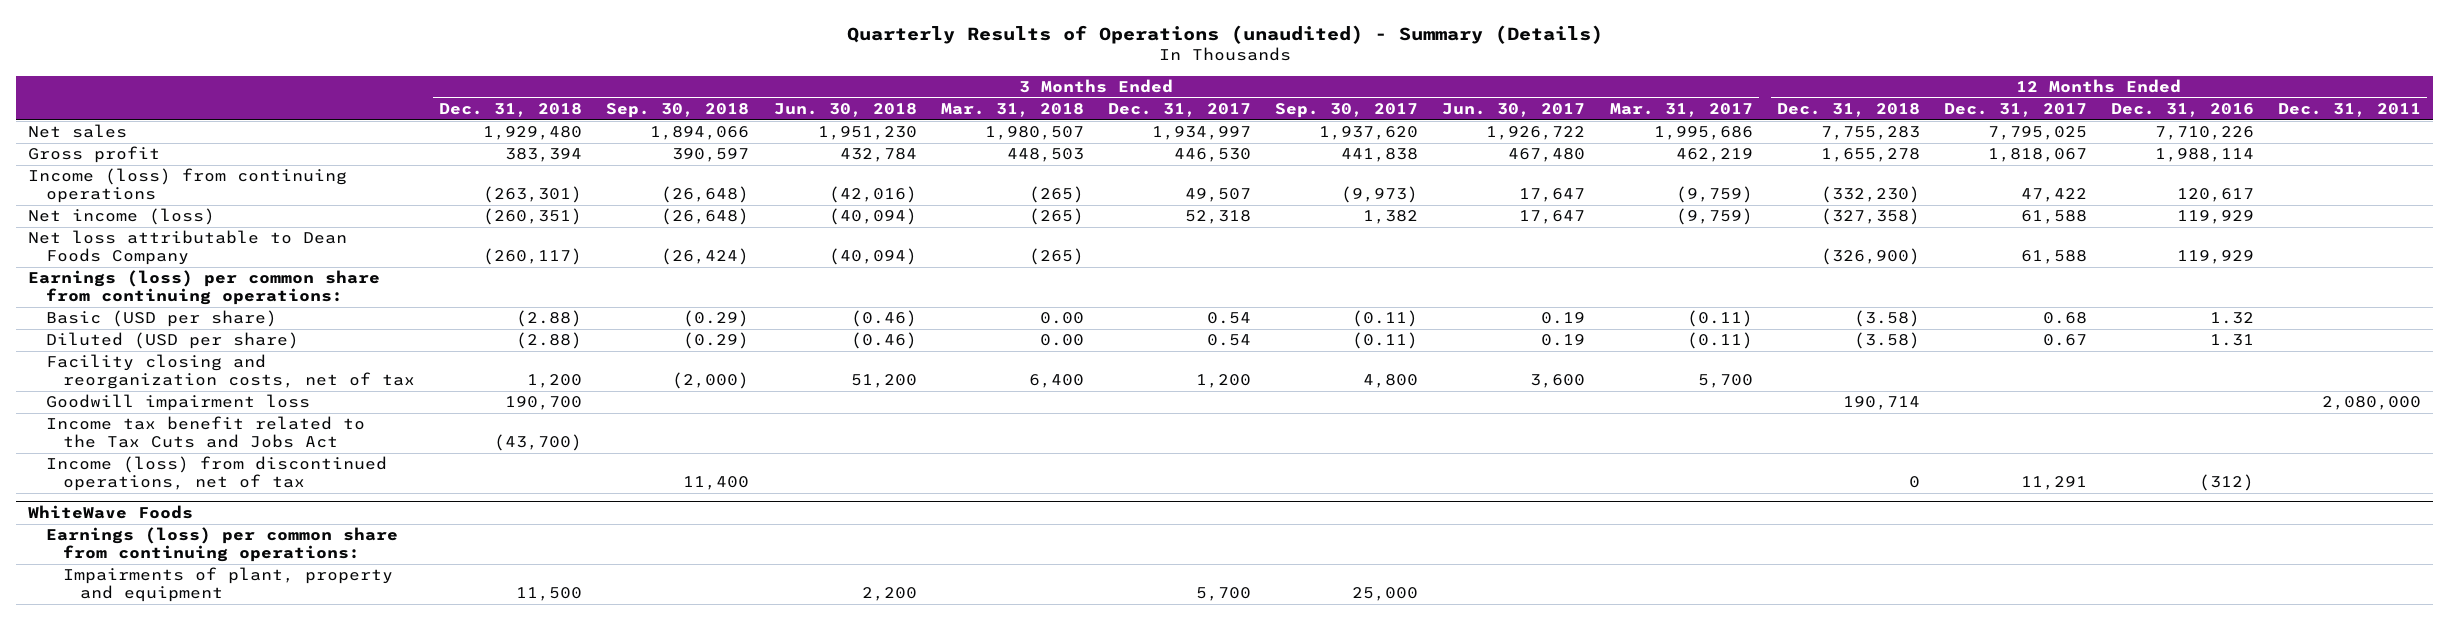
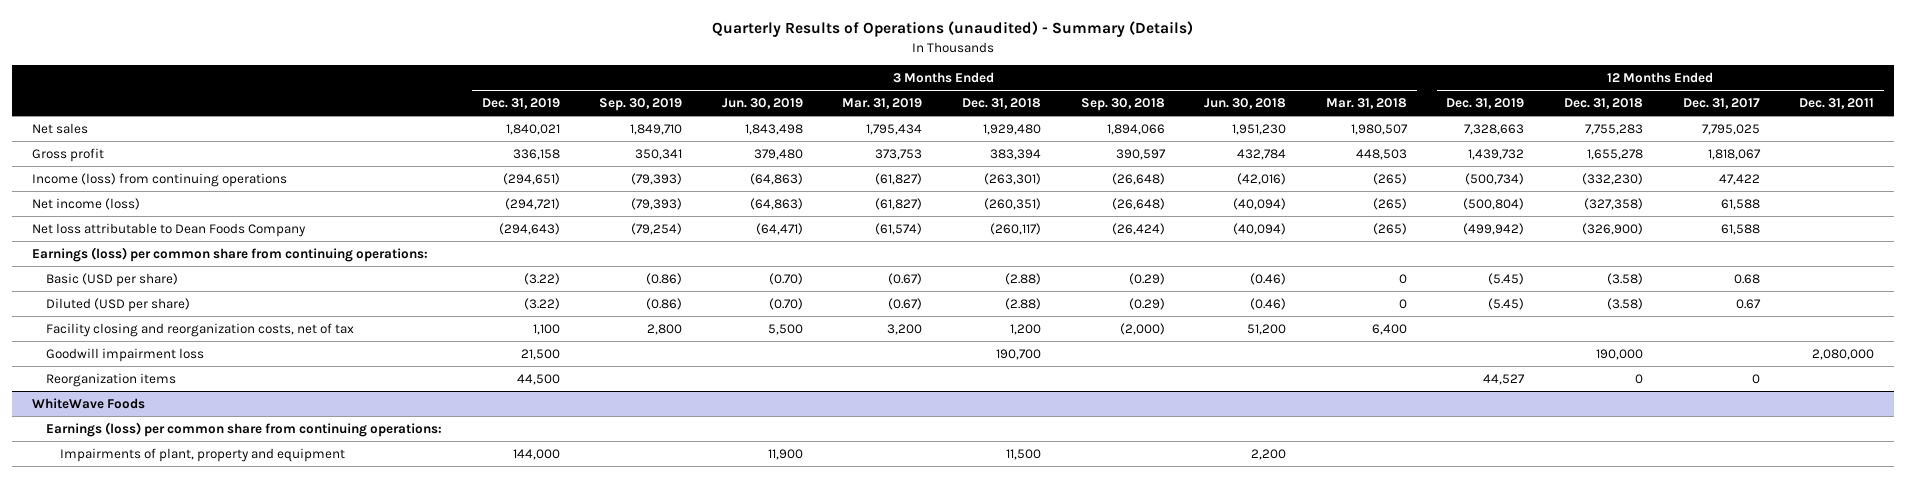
- | 3 Months Ended Dec. 31, 2018 | 3 Months Ended Sep. 30, 2018 | 3 Months Ended Jun. 30, 2018 | 3 Months Ended Mar. 31, 2018 | 3 Months Ended Dec. 31, 2017 | 3 Months Ended Sep. 30, 2017 | 3 Months Ended Jun. 30, 2017 | 3 Months Ended Mar. 31, 2017 | 12 Months Ended Dec. 31, 2018 | 12 Months Ended Dec. 31, 2017 | 12 Months Ended Dec. 31, 2016 | 12 Months Ended Dec. 31, 2011
+ | 3 Months Ended Dec. 31, 2019 | 3 Months Ended Sep. 30, 2019 | 3 Months Ended Jun. 30, 2019 | 3 Months Ended Mar. 31, 2019 | 3 Months Ended Dec. 31, 2018 | 3 Months Ended Sep. 30, 2018 | 3 Months Ended Jun. 30, 2018 | 3 Months Ended Mar. 31, 2018 | 12 Months Ended Dec. 31, 2019 | 12 Months Ended Dec. 31, 2018 | 12 Months Ended Dec. 31, 2017 | 12 Months Ended Dec. 31, 2011
- Basic (USD per share) | (2.88) | (0.29) | (0.46) | 0.00 | 0.54 | (0.11) | 0.19 | (0.11) | (3.58) | 0.68 | 1.32 |
- Diluted (USD per share) | (2.88) | (0.29) | (0.46) | 0.00 | 0.54 | (0.11) | 0.19 | (0.11) | (3.58) | 0.67 | 1.31 |
+ Basic (USD per share) | (3.22) | (0.86) | (0.70) | (0.67) | (2.88) | (0.29) | (0.46) | 0 | (5.45) | (3.58) | 0.68 |
+ Diluted (USD per share) | (3.22) | (0.86) | (0.70) | (0.67) | (2.88) | (0.29) | (0.46) | 0 | (5.45) | (3.58) | 0.67 |
- Goodwill impairment loss | 190,700 | | | | | | | | 190,714 | | | 2,080,000
- Income tax benefit related to the Tax Cuts and Jobs Act | (43,700) | | | | | | | | | | |
- Income (loss) from discontinued operations, net of tax | | 11,400 | | | | | | | 0 | 11,291 | (312) |
+ Goodwill impairment loss | 21,500 | | | | 190,700 | | | | | 190,000 | | 2,080,000
+ Reorganization items | 44,500 | | | | | | | | 44,527 | 0 | 0 |

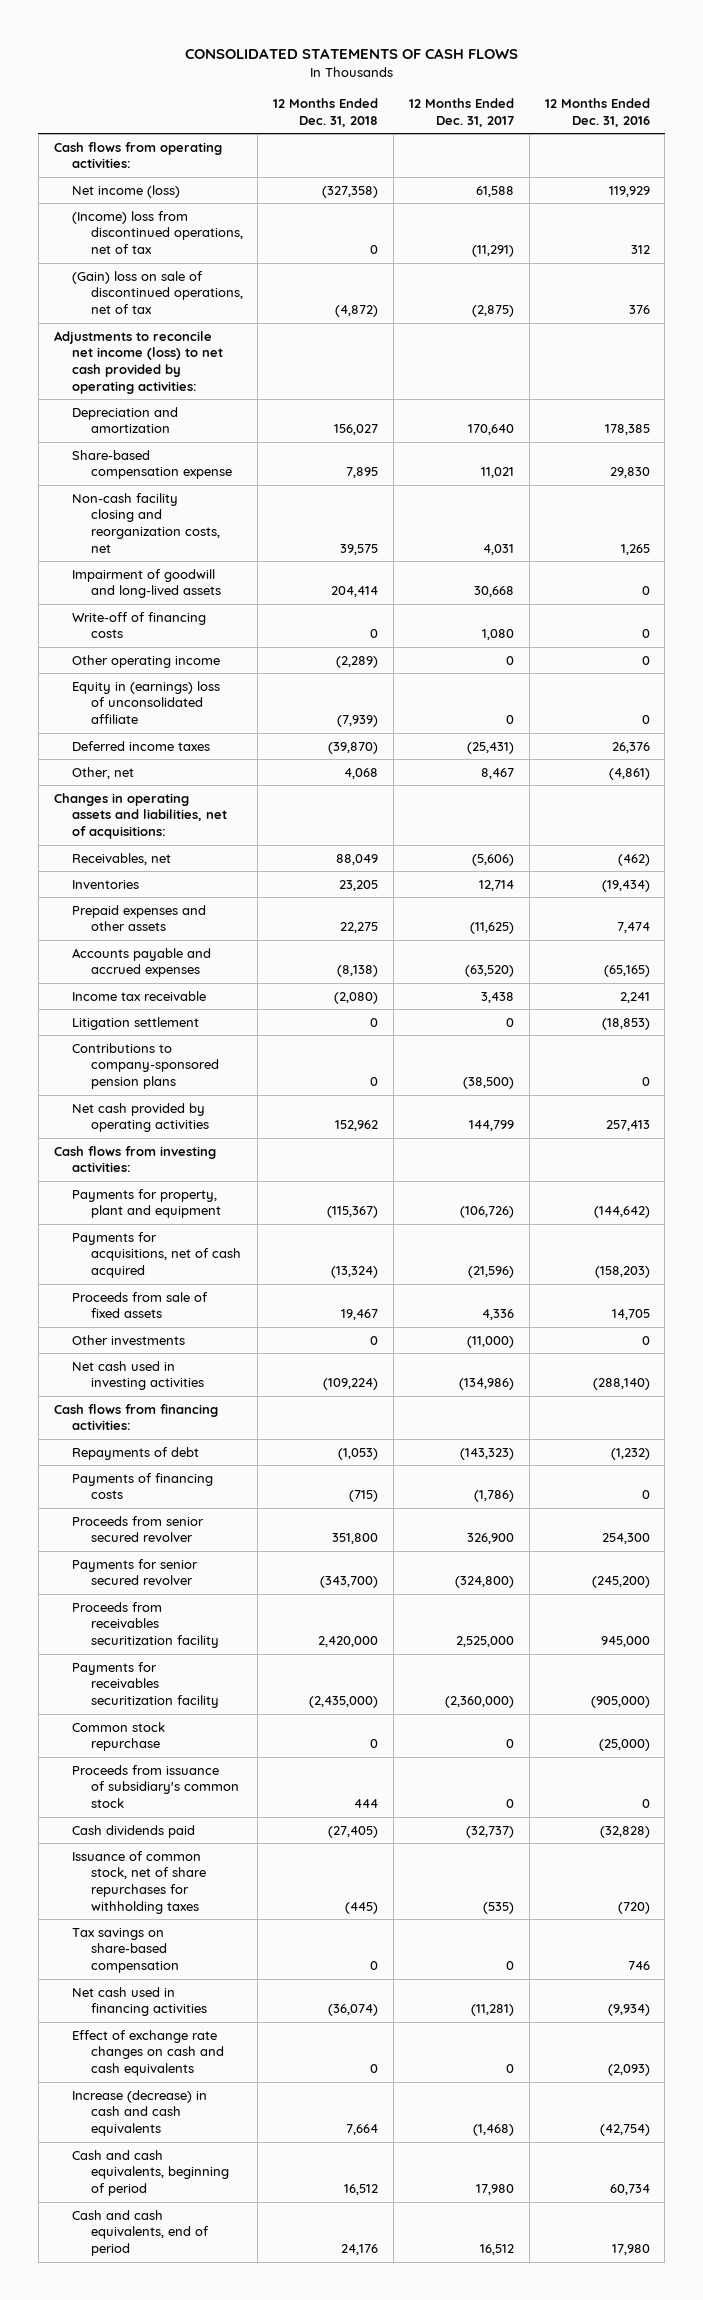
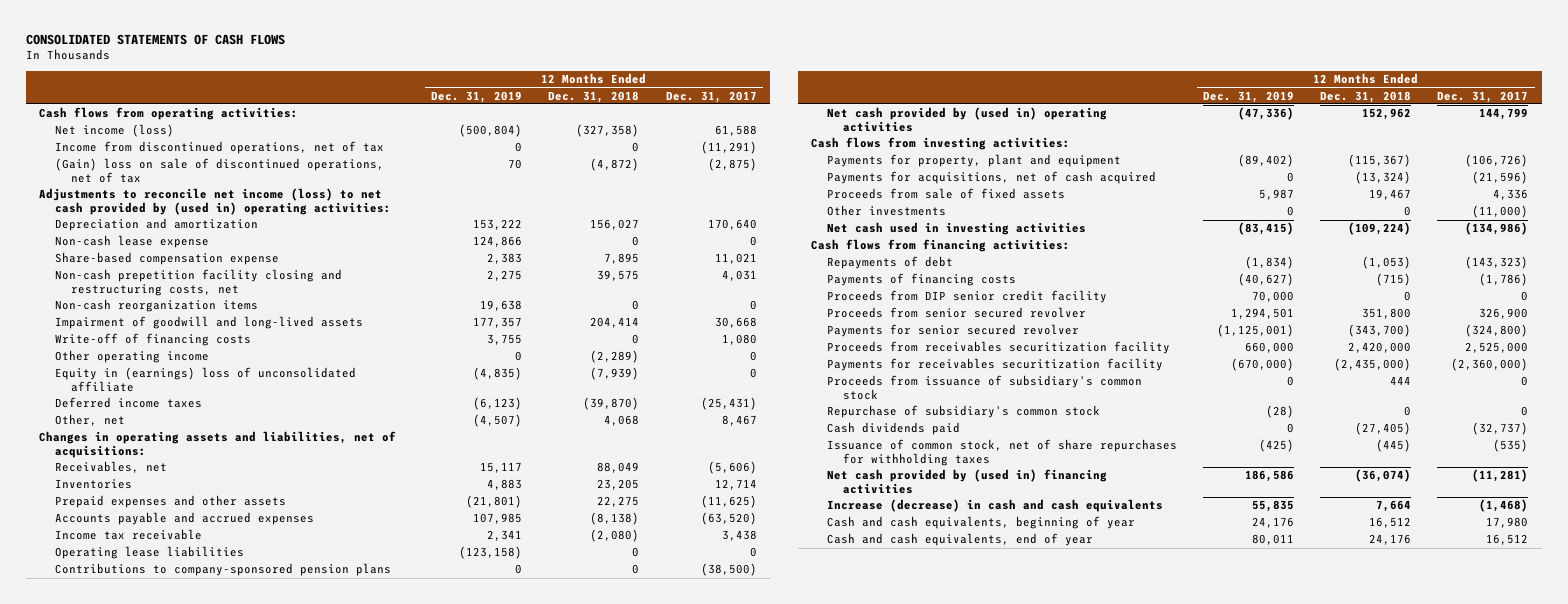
- | 12 Months Ended Dec. 31, 2018 | 12 Months Ended Dec. 31, 2017 | 12 Months Ended Dec. 31, 2016
+ | 12 Months Ended Dec. 31, 2019 | 12 Months Ended Dec. 31, 2018 | 12 Months Ended Dec. 31, 2017
- (Income) loss from discontinued operations, net of tax | 0 | (11,291) | 312
+ Income from discontinued operations, net of tax | 0 | 0 | (11,291)
- Adjustments to reconcile net income (loss) to net cash provided by operating activities:
+ Adjustments to reconcile net income (loss) to net cash provided by (used in) operating activities:
+ Non-cash lease expense | 124,866 | 0 | 0
- Non-cash facility closing and reorganization costs, net | 39,575 | 4,031 | 1,265
+ Non-cash prepetition facility closing and restructuring costs, net | 2,275 | 39,575 | 4,031
+ Non-cash reorganization items | 19,638 | 0 | 0
- Litigation settlement | 0 | 0 | (18,853)
+ Operating lease liabilities | (123,158) | 0 | 0
- Net cash provided by operating activities | 152,962 | 144,799 | 257,413
+ Net cash provided by (used in) operating activities | (47,336) | 152,962 | 144,799
+ Proceeds from DIP senior credit facility | 70,000 | 0 | 0
- Common stock repurchase | 0 | 0 | (25,000)
+ Repurchase of subsidiary's common stock | (28) | 0 | 0
- Tax savings on share-based compensation | 0 | 0 | 746
- Net cash used in financing activities | (36,074) | (11,281) | (9,934)
- Effect of exchange rate changes on cash and cash equivalents | 0 | 0 | (2,093)
+ Net cash provided by (used in) financing activities | 186,586 | (36,074) | (11,281)
- Cash and cash equivalents, beginning of period | 16,512 | 17,980 | 60,734
- Cash and cash equivalents, end of period | 24,176 | 16,512 | 17,980
+ Cash and cash equivalents, beginning of year | 24,176 | 16,512 | 17,980
+ Cash and cash equivalents, end of year | 80,011 | 24,176 | 16,512

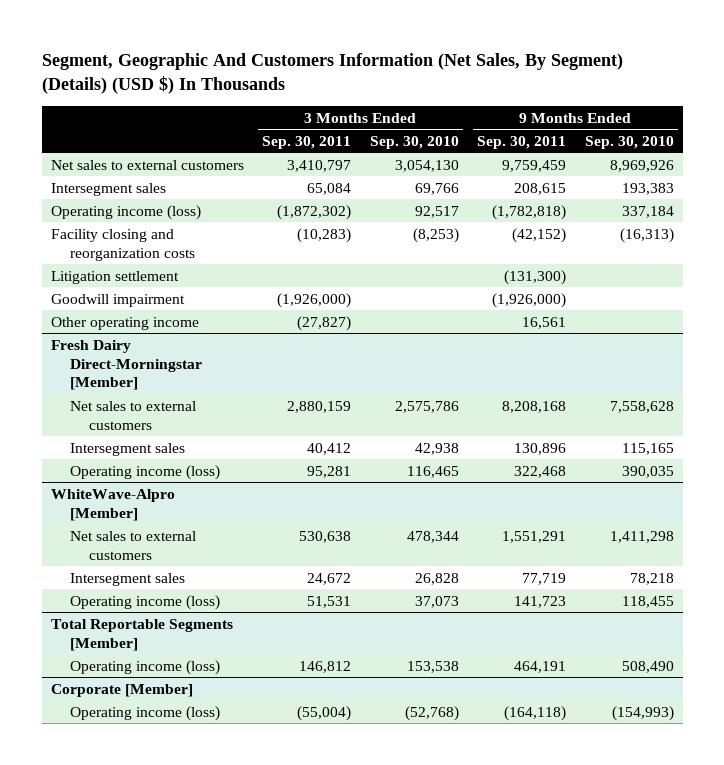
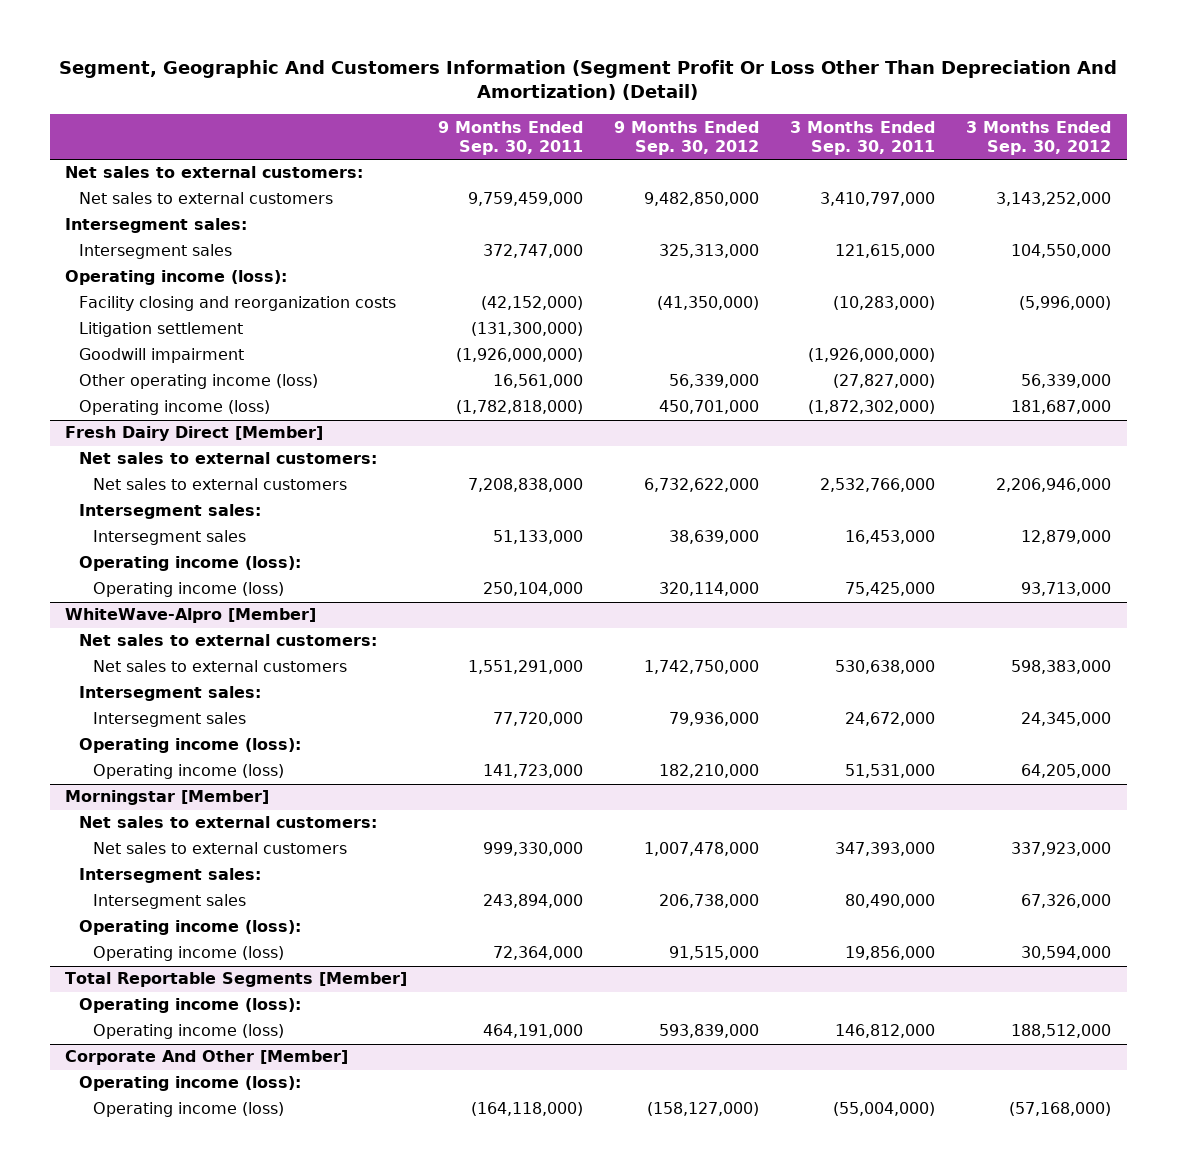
- Segment, Geographic And Customers Information (Net Sales, By Segment) (Details) (USD $) In Thousands
+ Segment, Geographic And Customers Information (Segment Profit Or Loss Other Than Depreciation And Amortization) (Detail)
- | 3 Months Ended Sep. 30, 2011 | 3 Months Ended Sep. 30, 2010 | 9 Months Ended Sep. 30, 2011 | 9 Months Ended Sep. 30, 2010
+ | 9 Months Ended Sep. 30, 2011 | 9 Months Ended Sep. 30, 2012 | 3 Months Ended Sep. 30, 2011 | 3 Months Ended Sep. 30, 2012
- Net sales to external customers | 3,410,797 | 3,054,130 | 9,759,459 | 8,969,926
- Intersegment sales | 65,084 | 69,766 | 208,615 | 193,383
- Operating income (loss) | (1,872,302) | 92,517 | (1,782,818) | 337,184
- Facility closing and reorganization costs | (10,283) | (8,253) | (42,152) | (16,313)
- Litigation settlement | | | (131,300) |
- Goodwill impairment | (1,926,000) | | (1,926,000) |
- Other operating income | (27,827) | | 16,561 |
- Fresh Dairy Direct-Morningstar [Member]
- Net sales to external customers | 2,880,159 | 2,575,786 | 8,208,168 | 7,558,628
- Intersegment sales | 40,412 | 42,938 | 130,896 | 115,165
- Operating income (loss) | 95,281 | 116,465 | 322,468 | 390,035
+ Net sales to external customers:
+ Net sales to external customers | 9,759,459,000 | 9,482,850,000 | 3,410,797,000 | 3,143,252,000
+ Intersegment sales:
+ Intersegment sales | 372,747,000 | 325,313,000 | 121,615,000 | 104,550,000
+ Operating income (loss):
+ Facility closing and reorganization costs | (42,152,000) | (41,350,000) | (10,283,000) | (5,996,000)
+ Litigation settlement | (131,300,000) | | |
+ Goodwill impairment | (1,926,000,000) | | (1,926,000,000) |
+ Other operating income (loss) | 16,561,000 | 56,339,000 | (27,827,000) | 56,339,000
+ Operating income (loss) | (1,782,818,000) | 450,701,000 | (1,872,302,000) | 181,687,000
+ Fresh Dairy Direct [Member]
+ Net sales to external customers:
+ Net sales to external customers | 7,208,838,000 | 6,732,622,000 | 2,532,766,000 | 2,206,946,000
+ Intersegment sales:
+ Intersegment sales | 51,133,000 | 38,639,000 | 16,453,000 | 12,879,000
+ Operating income (loss):
+ Operating income (loss) | 250,104,000 | 320,114,000 | 75,425,000 | 93,713,000
@ WhiteWave-Alpro [Member]
- Net sales to external customers | 530,638 | 478,344 | 1,551,291 | 1,411,298
- Intersegment sales | 24,672 | 26,828 | 77,719 | 78,218
- Operating income (loss) | 51,531 | 37,073 | 141,723 | 118,455
+ Net sales to external customers:
+ Net sales to external customers | 1,551,291,000 | 1,742,750,000 | 530,638,000 | 598,383,000
+ Intersegment sales:
+ Intersegment sales | 77,720,000 | 79,936,000 | 24,672,000 | 24,345,000
+ Operating income (loss):
+ Operating income (loss) | 141,723,000 | 182,210,000 | 51,531,000 | 64,205,000
+ Morningstar [Member]
+ Net sales to external customers:
+ Net sales to external customers | 999,330,000 | 1,007,478,000 | 347,393,000 | 337,923,000
+ Intersegment sales:
+ Intersegment sales | 243,894,000 | 206,738,000 | 80,490,000 | 67,326,000
+ Operating income (loss):
+ Operating income (loss) | 72,364,000 | 91,515,000 | 19,856,000 | 30,594,000
@ Total Reportable Segments [Member]
- Operating income (loss) | 146,812 | 153,538 | 464,191 | 508,490
- Corporate [Member]
- Operating income (loss) | (55,004) | (52,768) | (164,118) | (154,993)
@ Total Reportable Segments [Member]
+ Operating income (loss):
+ Operating income (loss) | 464,191,000 | 593,839,000 | 146,812,000 | 188,512,000
+ Corporate And Other [Member]
+ Operating income (loss):
+ Operating income (loss) | (164,118,000) | (158,127,000) | (55,004,000) | (57,168,000)

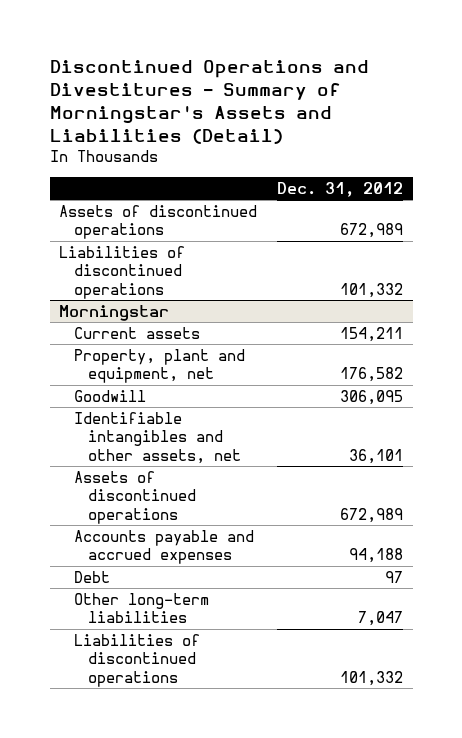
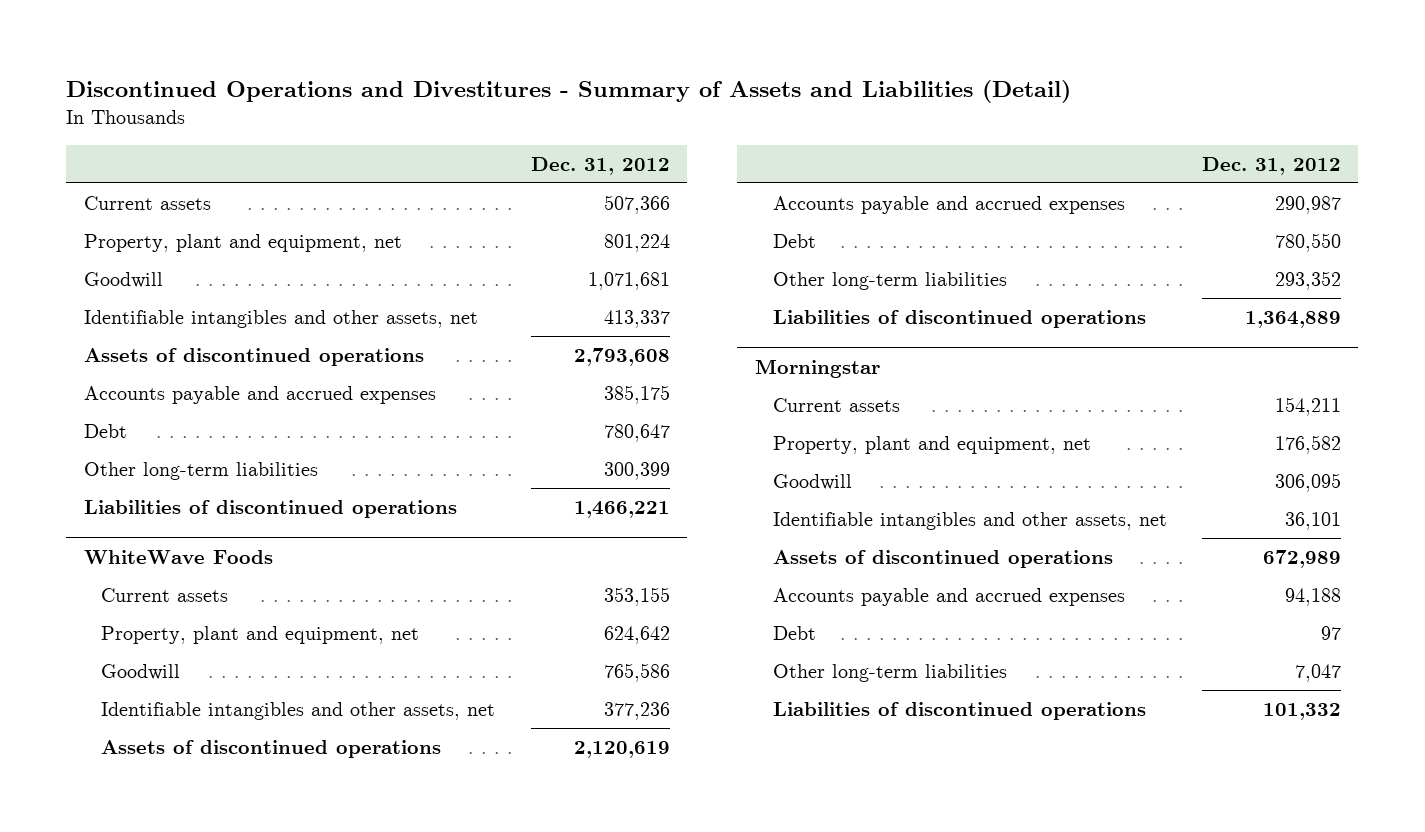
- Discontinued Operations and Divestitures - Summary of Morningstar's Assets and Liabilities (Detail)
+ Discontinued Operations and Divestitures - Summary of Assets and Liabilities (Detail)
- Assets of discontinued operations | 672,989
- Liabilities of discontinued operations | 101,332
+ Current assets | 507,366
+ Property, plant and equipment, net | 801,224
+ Goodwill | 1,071,681
+ Identifiable intangibles and other assets, net | 413,337
+ Assets of discontinued operations | 2,793,608
+ Accounts payable and accrued expenses | 385,175
+ Debt | 780,647
+ Other long-term liabilities | 300,399
+ Liabilities of discontinued operations | 1,466,221
+ WhiteWave Foods
+ Current assets | 353,155
+ Property, plant and equipment, net | 624,642
+ Goodwill | 765,586
+ Identifiable intangibles and other assets, net | 377,236
+ Assets of discontinued operations | 2,120,619
+ Accounts payable and accrued expenses | 290,987
+ Debt | 780,550
+ Other long-term liabilities | 293,352
+ Liabilities of discontinued operations | 1,364,889

